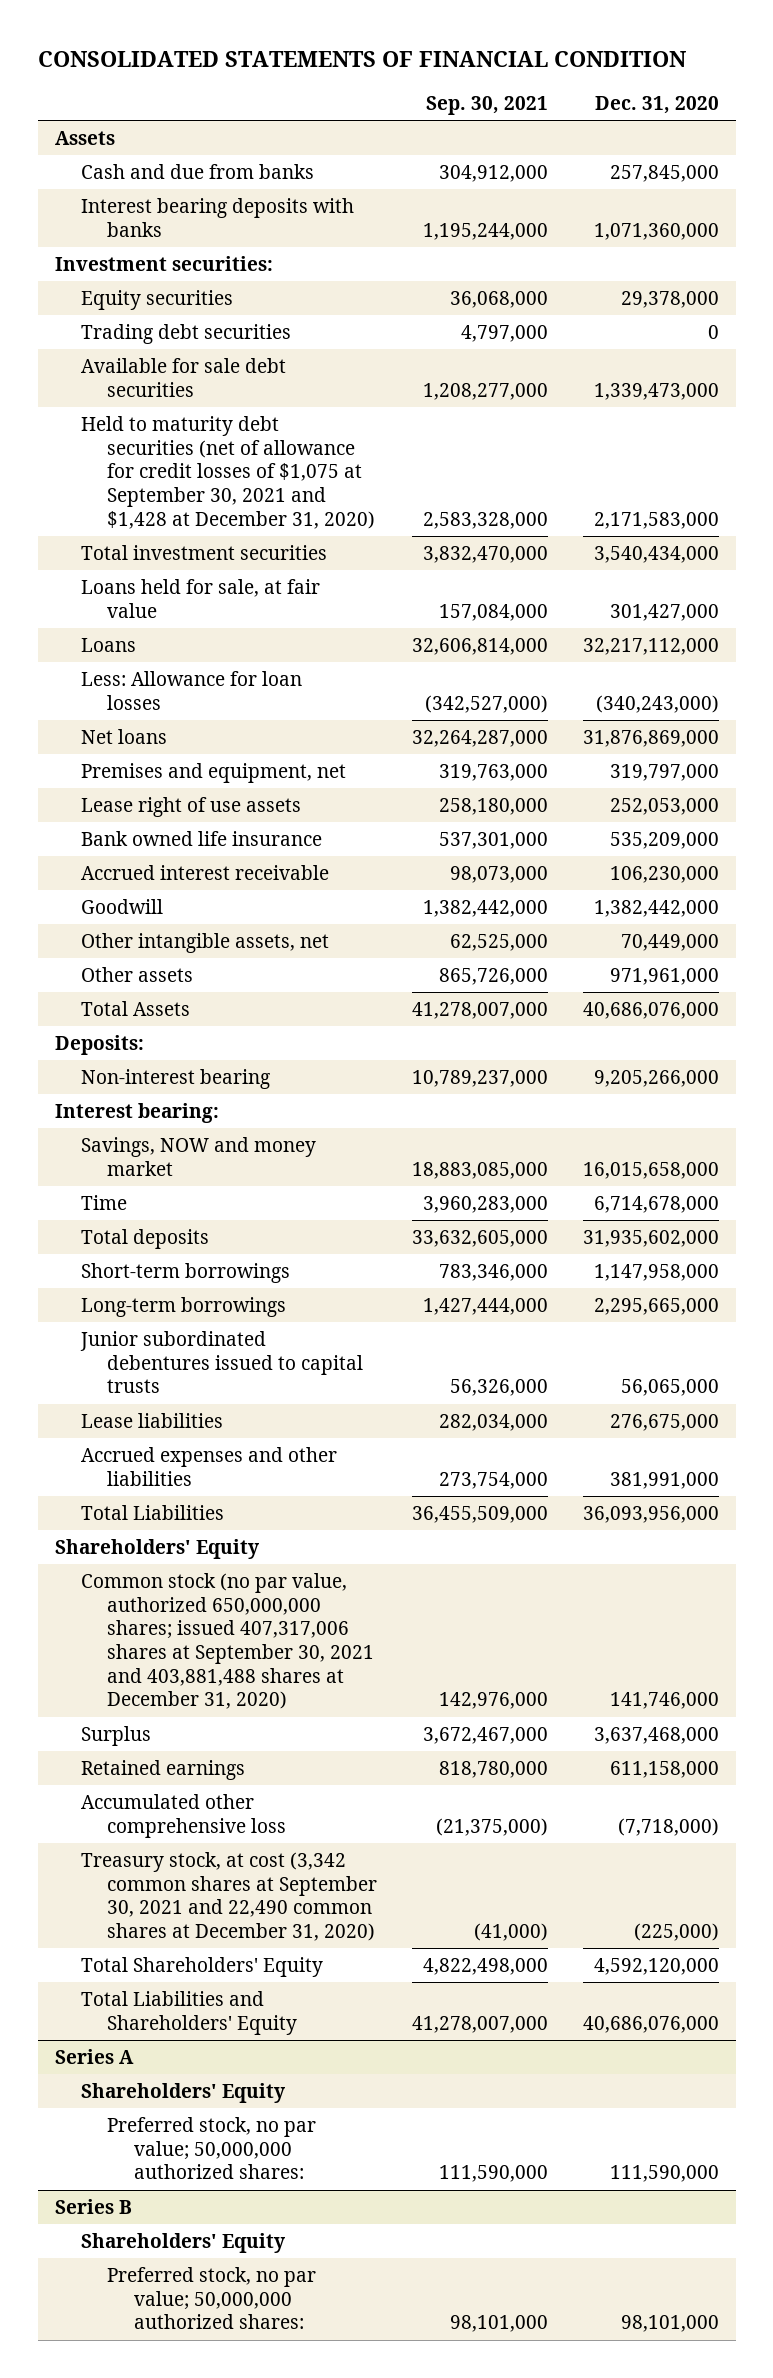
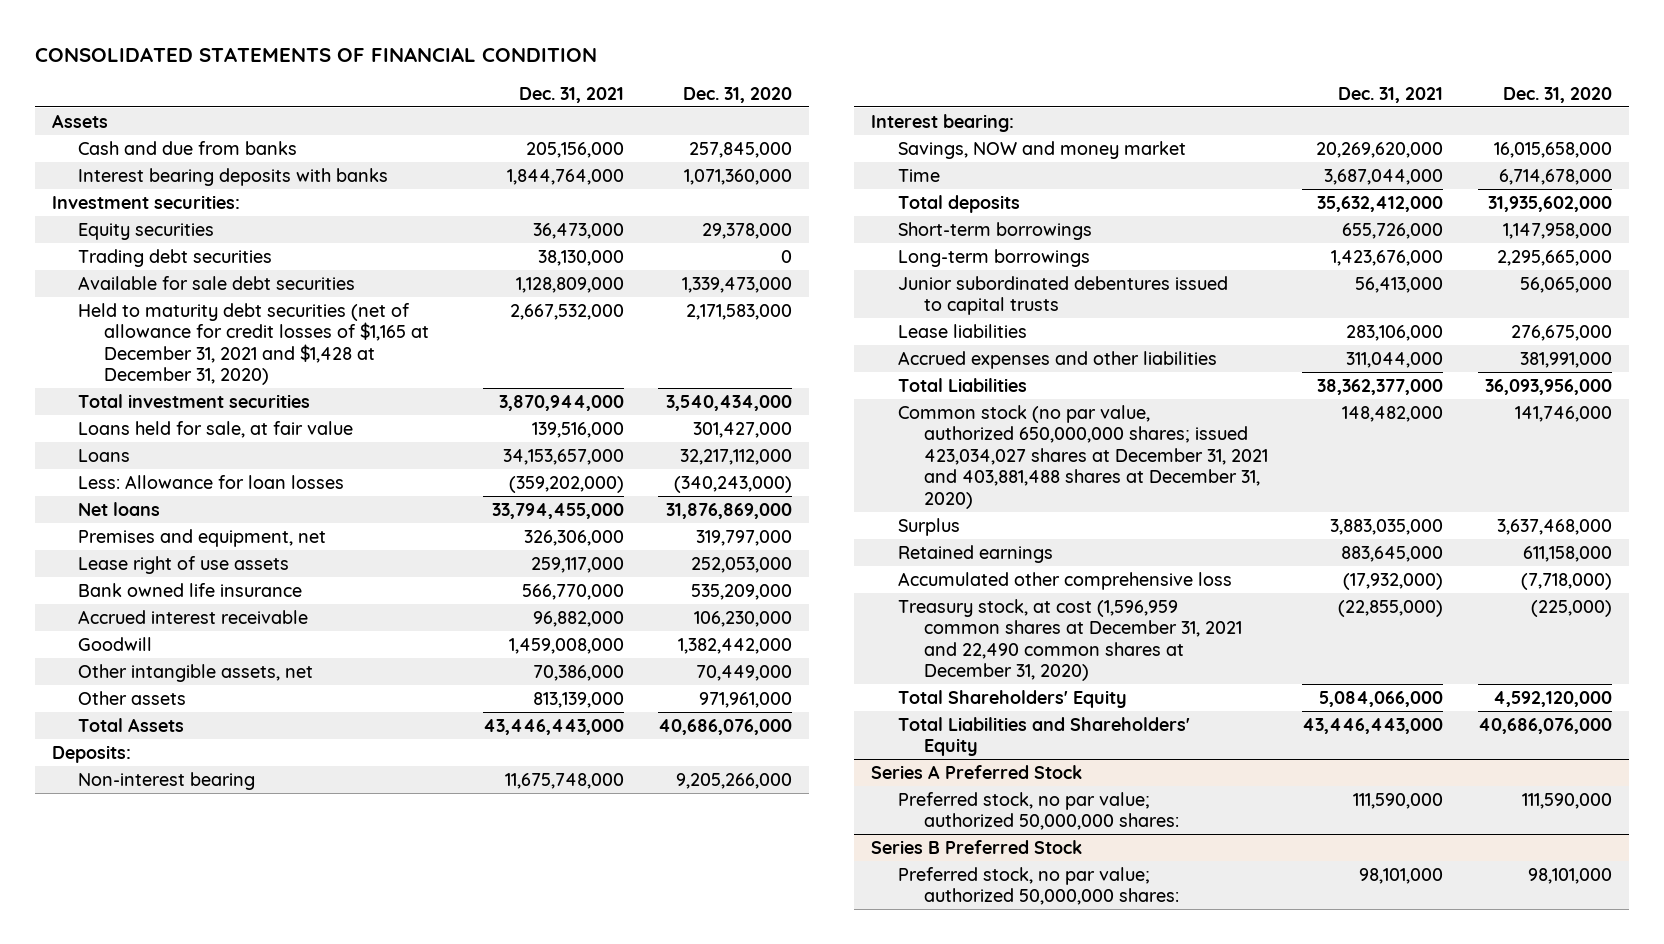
- | Sep. 30, 2021 | Dec. 31, 2020
+ | Dec. 31, 2021 | Dec. 31, 2020
- Held to maturity debt securities (net of allowance for credit losses of $1,075 at September 30, 2021 and $1,428 at December 31, 2020) | 2,583,328,000 | 2,171,583,000
+ Held to maturity debt securities (net of allowance for credit losses of $1,165 at December 31, 2021 and $1,428 at December 31, 2020) | 2,667,532,000 | 2,171,583,000
- Shareholders' Equity
- Common stock (no par value, authorized 650,000,000 shares; issued 407,317,006 shares at September 30, 2021 and 403,881,488 shares at December 31, 2020) | 142,976,000 | 141,746,000
+ Common stock (no par value, authorized 650,000,000 shares; issued 423,034,027 shares at December 31, 2021 and 403,881,488 shares at December 31, 2020) | 148,482,000 | 141,746,000
- Treasury stock, at cost (3,342 common shares at September 30, 2021 and 22,490 common shares at December 31, 2020) | (41,000) | (225,000)
+ Treasury stock, at cost (1,596,959 common shares at December 31, 2021 and 22,490 common shares at December 31, 2020) | (22,855,000) | (225,000)
- Series A
- Shareholders' Equity
- Preferred stock, no par value; 50,000,000 authorized shares: | 111,590,000 | 111,590,000
- Series B
- Shareholders' Equity
- Preferred stock, no par value; 50,000,000 authorized shares: | 98,101,000 | 98,101,000
+ Series A Preferred Stock
+ Preferred stock, no par value; authorized 50,000,000 shares: | 111,590,000 | 111,590,000
+ Series B Preferred Stock
+ Preferred stock, no par value; authorized 50,000,000 shares: | 98,101,000 | 98,101,000

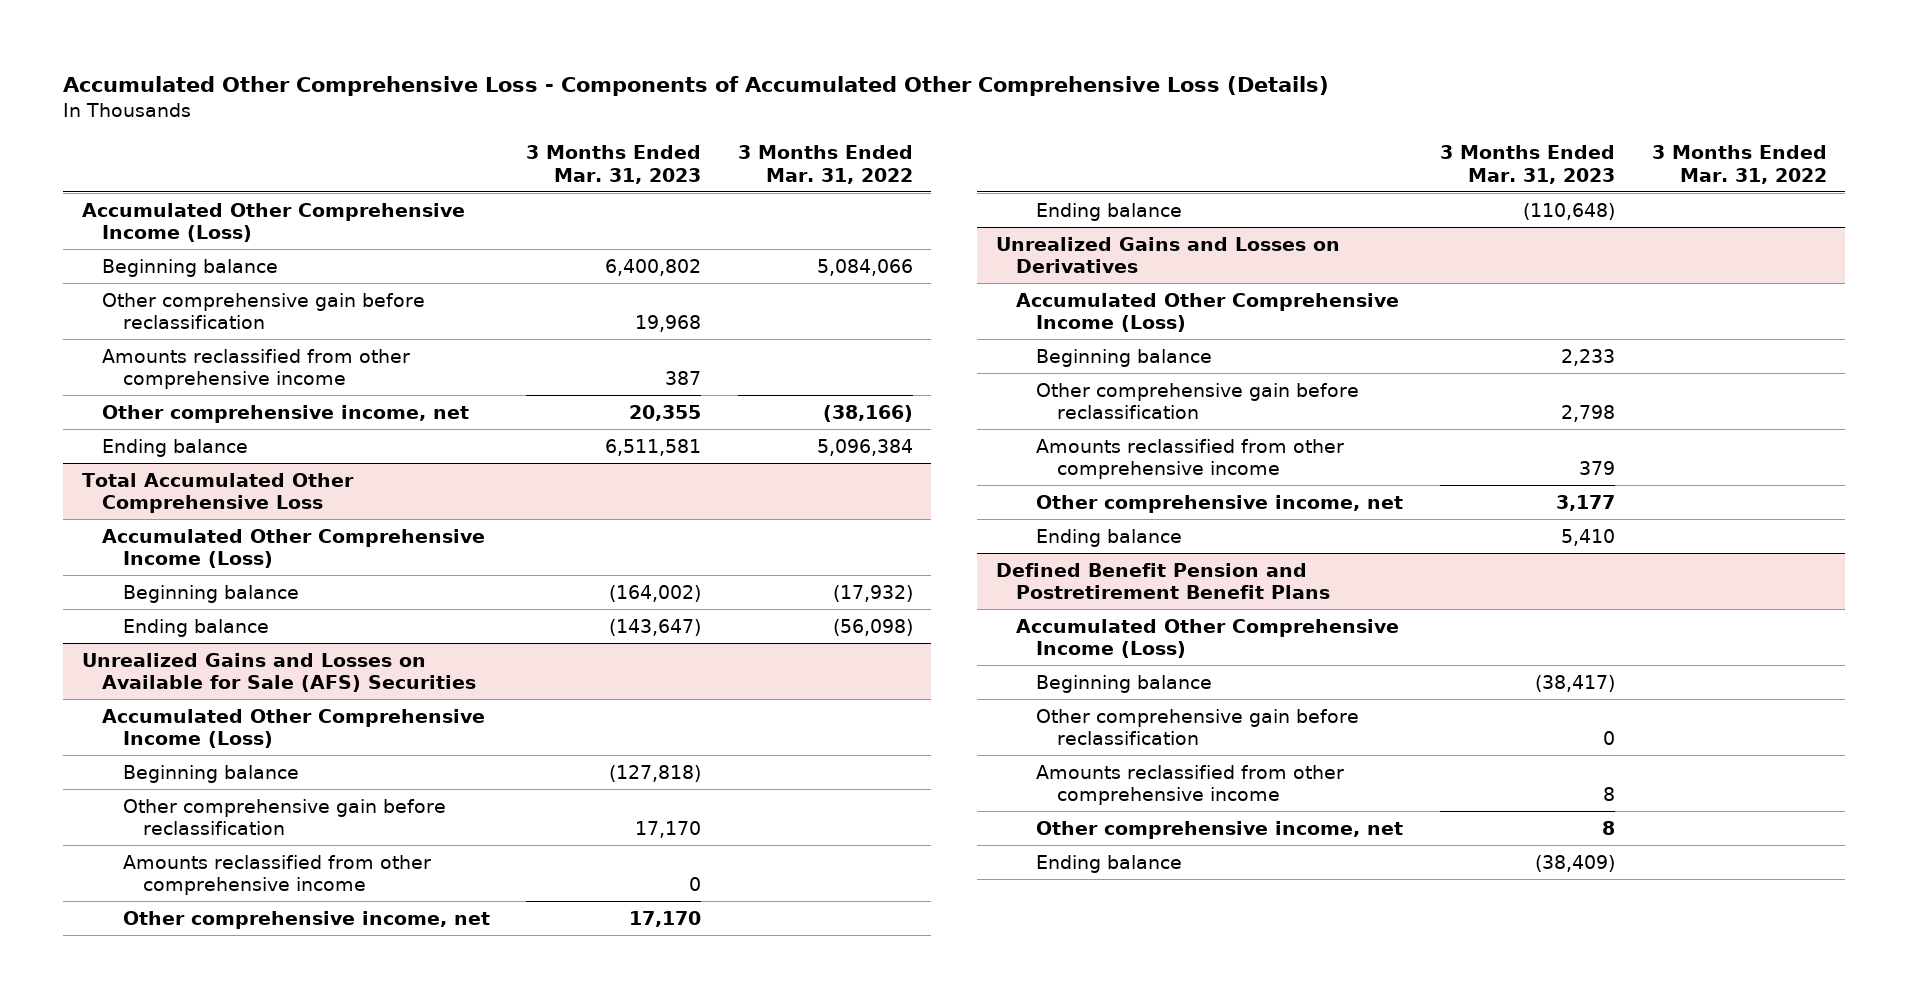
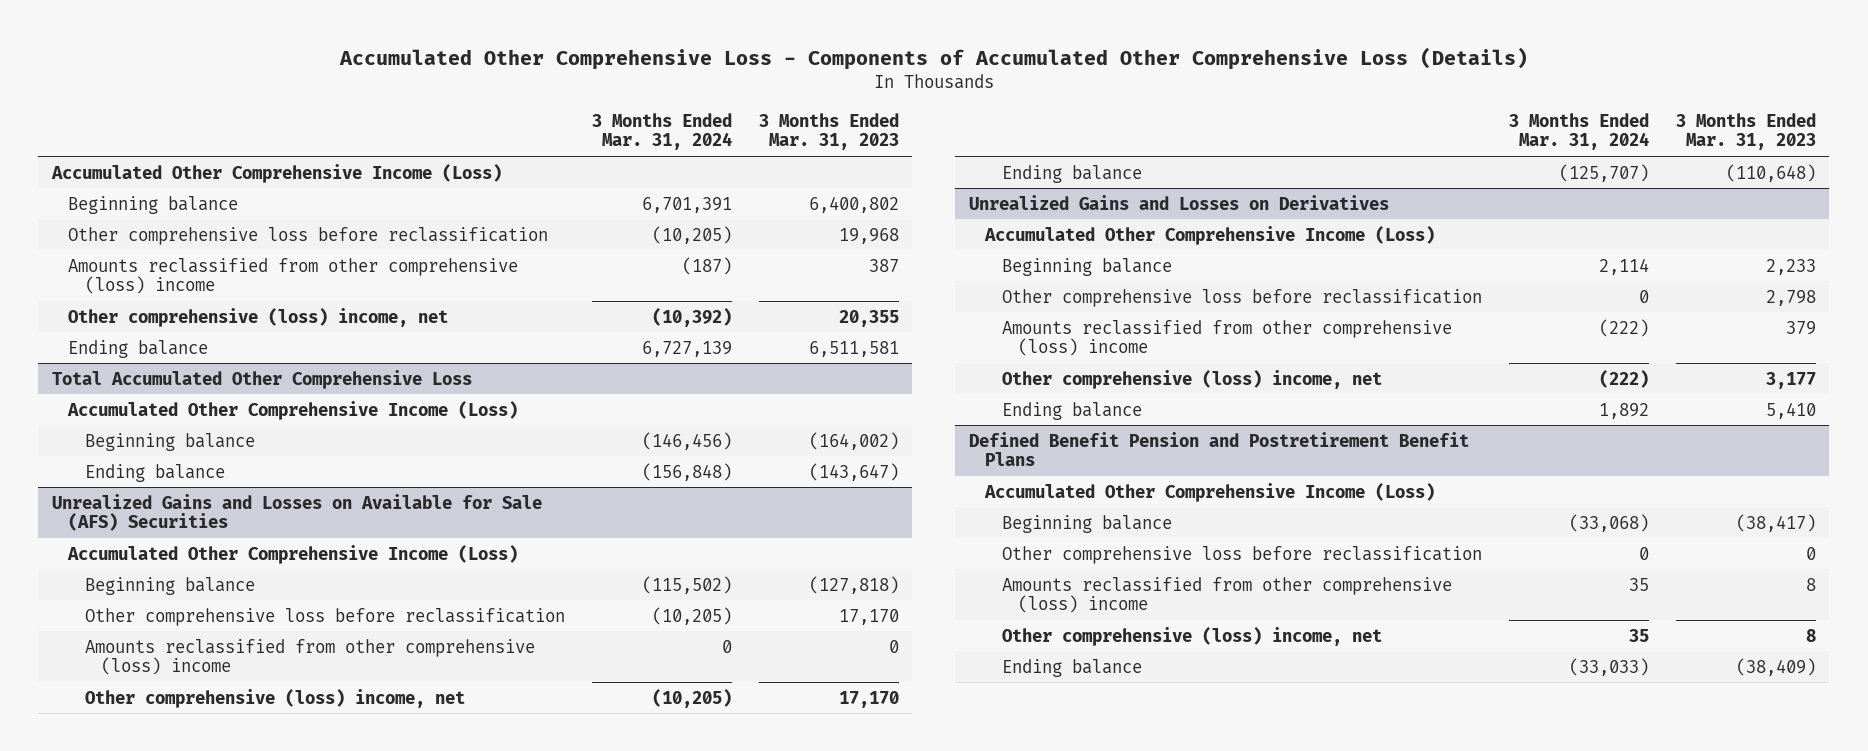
- | 3 Months Ended Mar. 31, 2023 | 3 Months Ended Mar. 31, 2022
+ | 3 Months Ended Mar. 31, 2024 | 3 Months Ended Mar. 31, 2023
- Other comprehensive gain before reclassification | 19,968 |
- Amounts reclassified from other comprehensive income | 387 |
- Other comprehensive income, net | 20,355 | (38,166)
+ Other comprehensive loss before reclassification | (10,205) | 19,968
+ Amounts reclassified from other comprehensive (loss) income | (187) | 387
+ Other comprehensive (loss) income, net | (10,392) | 20,355
@ Unrealized Gains and Losses on Available for Sale (AFS) Securities
- Other comprehensive gain before reclassification | 17,170 |
- Amounts reclassified from other comprehensive income | 0 |
- Other comprehensive income, net | 17,170 |
+ Other comprehensive loss before reclassification | (10,205) | 17,170
+ Amounts reclassified from other comprehensive (loss) income | 0 | 0
+ Other comprehensive (loss) income, net | (10,205) | 17,170
@ Unrealized Gains and Losses on Derivatives
- Other comprehensive gain before reclassification | 2,798 |
- Amounts reclassified from other comprehensive income | 379 |
- Other comprehensive income, net | 3,177 |
+ Other comprehensive loss before reclassification | 0 | 2,798
+ Amounts reclassified from other comprehensive (loss) income | (222) | 379
+ Other comprehensive (loss) income, net | (222) | 3,177
@ Defined Benefit Pension and Postretirement Benefit Plans
- Other comprehensive gain before reclassification | 0 |
- Amounts reclassified from other comprehensive income | 8 |
- Other comprehensive income, net | 8 |
+ Other comprehensive loss before reclassification | 0 | 0
+ Amounts reclassified from other comprehensive (loss) income | 35 | 8
+ Other comprehensive (loss) income, net | 35 | 8

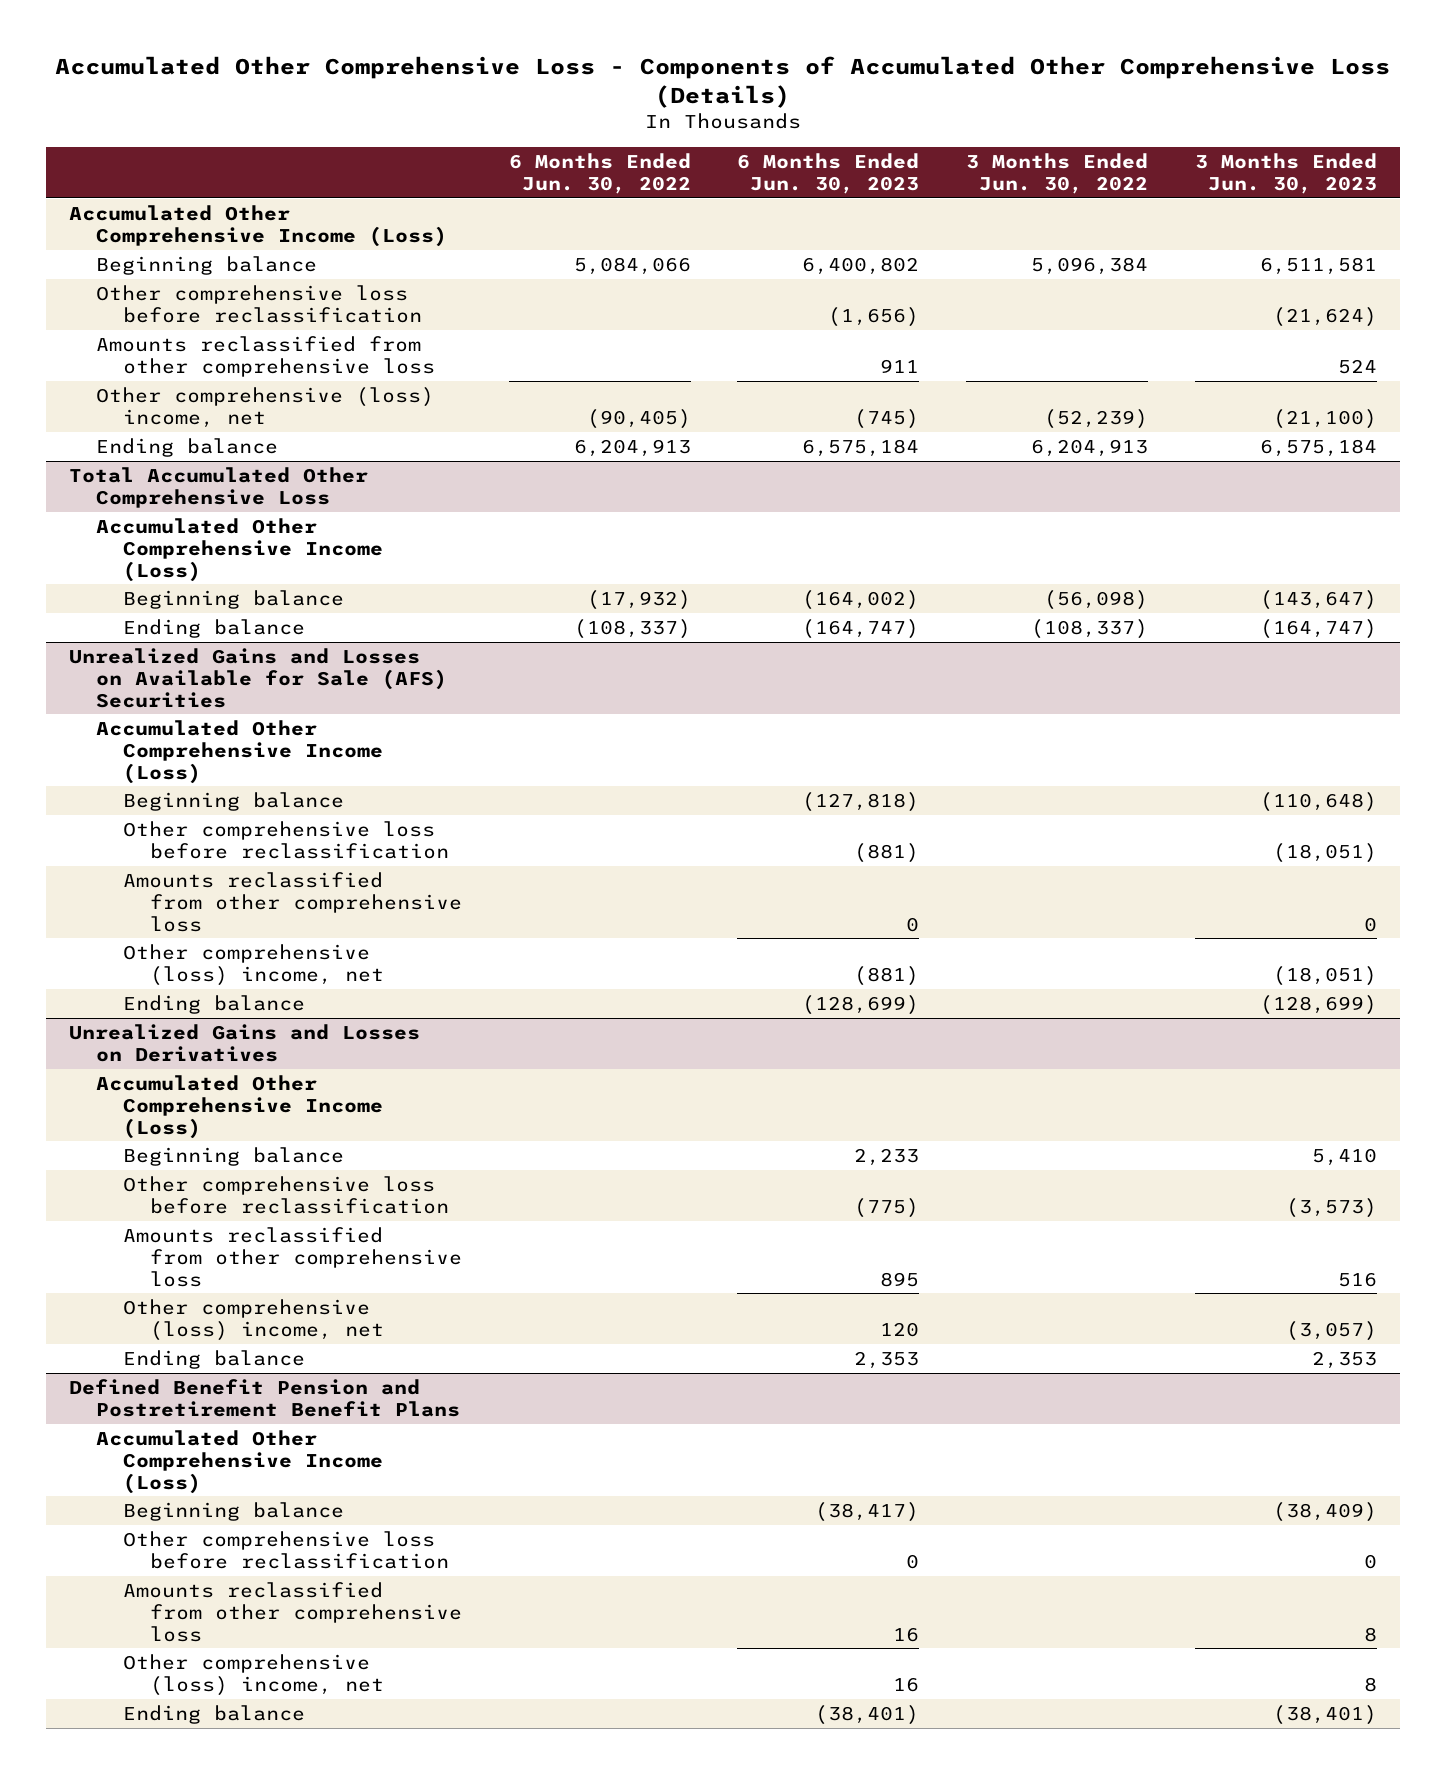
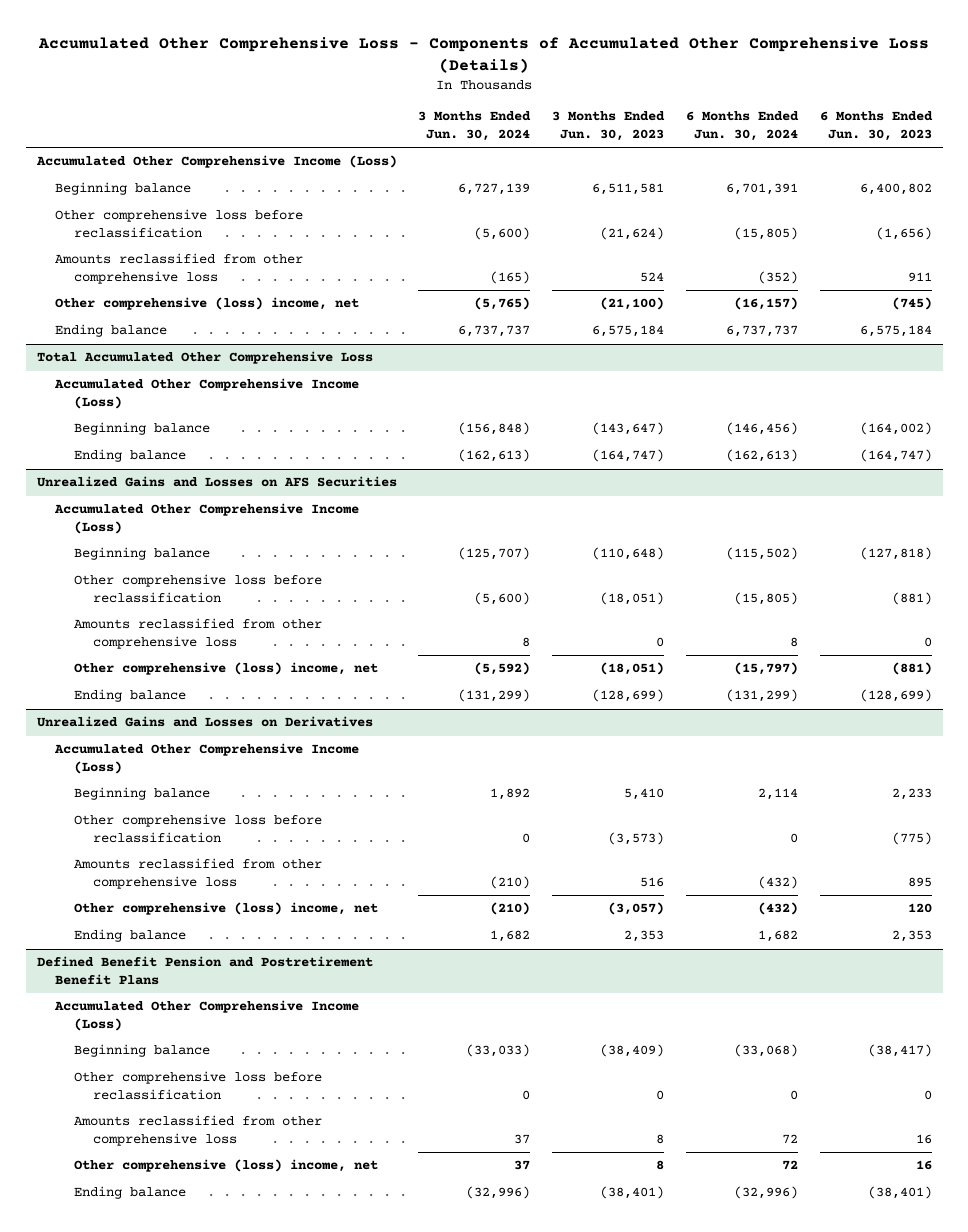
- | 6 Months Ended Jun. 30, 2022 | 6 Months Ended Jun. 30, 2023 | 3 Months Ended Jun. 30, 2022 | 3 Months Ended Jun. 30, 2023
+ | 3 Months Ended Jun. 30, 2024 | 3 Months Ended Jun. 30, 2023 | 6 Months Ended Jun. 30, 2024 | 6 Months Ended Jun. 30, 2023
- Unrealized Gains and Losses on Available for Sale (AFS) Securities
+ Unrealized Gains and Losses on AFS Securities

